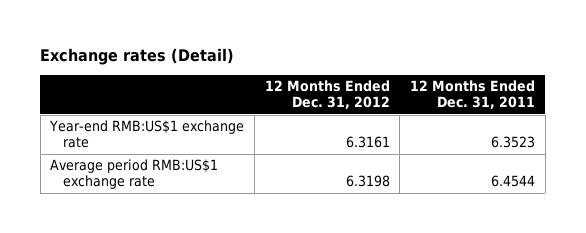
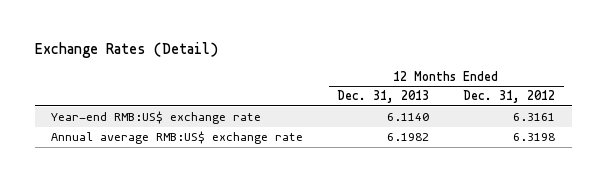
- Exchange rates (Detail)
+ Exchange Rates (Detail)
- | 12 Months Ended Dec. 31, 2012 | 12 Months Ended Dec. 31, 2011
+ | 12 Months Ended Dec. 31, 2013 | 12 Months Ended Dec. 31, 2012
- Year-end RMB:US$1 exchange rate | 6.3161 | 6.3523
- Average period RMB:US$1 exchange rate | 6.3198 | 6.4544
+ Year-end RMB:US$ exchange rate | 6.1140 | 6.3161
+ Annual average RMB:US$ exchange rate | 6.1982 | 6.3198

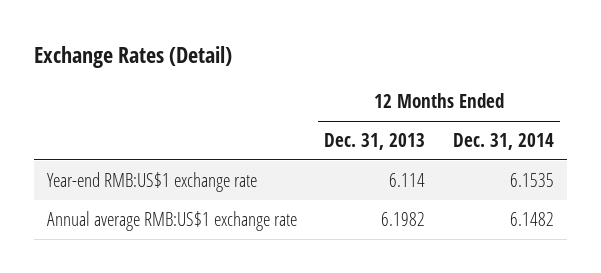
- | 12 Months Ended Dec. 31, 2013 | 12 Months Ended Dec. 31, 2012
+ | 12 Months Ended Dec. 31, 2013 | 12 Months Ended Dec. 31, 2014
- Year-end RMB:US$ exchange rate | 6.1140 | 6.3161
- Annual average RMB:US$ exchange rate | 6.1982 | 6.3198
+ Year-end RMB:US$1 exchange rate | 6.114 | 6.1535
+ Annual average RMB:US$1 exchange rate | 6.1982 | 6.1482

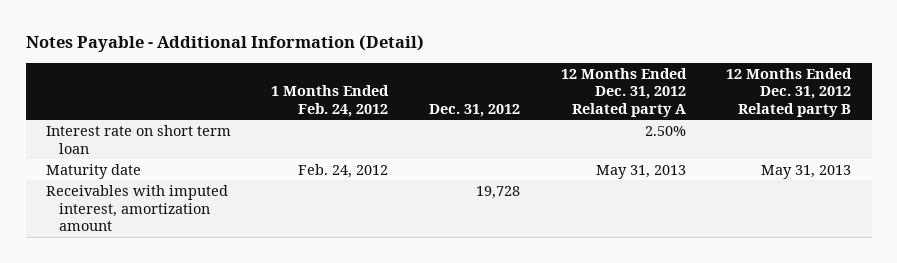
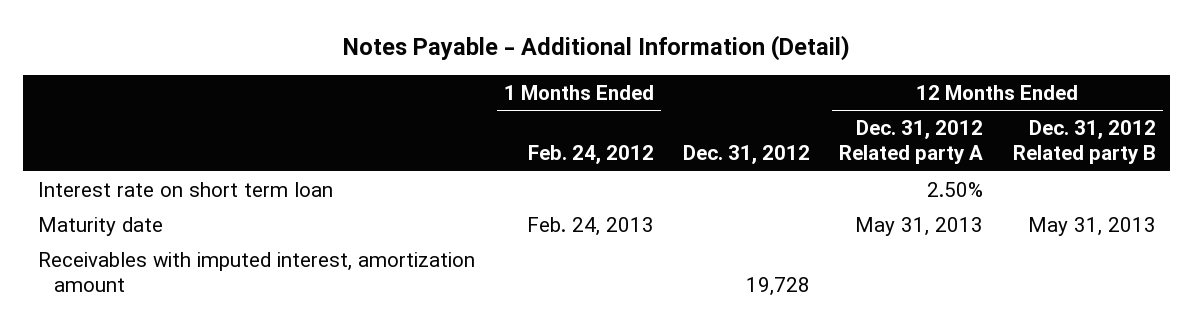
- Maturity date | Feb. 24, 2012 | | May 31, 2013 | May 31, 2013
+ Maturity date | Feb. 24, 2013 | | May 31, 2013 | May 31, 2013

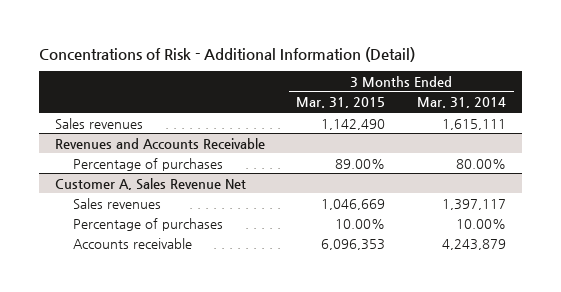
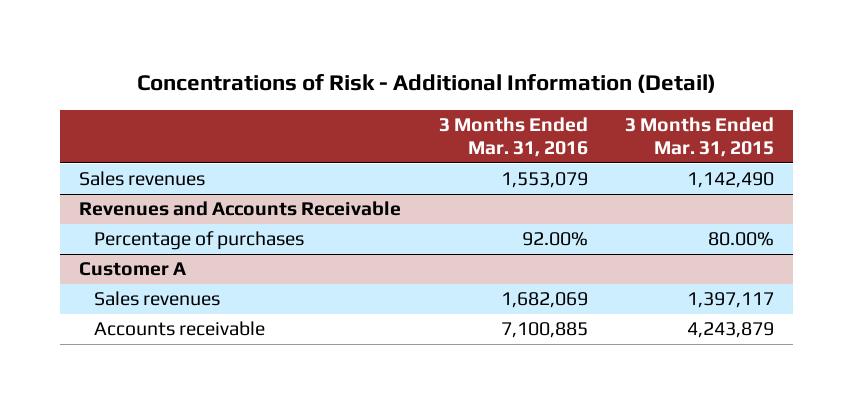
- | 3 Months Ended Mar. 31, 2015 | 3 Months Ended Mar. 31, 2014
+ | 3 Months Ended Mar. 31, 2016 | 3 Months Ended Mar. 31, 2015
@ Revenues and Accounts Receivable
- Percentage of purchases | 89.00% | 80.00%
- Customer A, Sales Revenue Net
- Sales revenues | 1,046,669 | 1,397,117
- Percentage of purchases | 10.00% | 10.00%
- Accounts receivable | 6,096,353 | 4,243,879
@ Revenues and Accounts Receivable
+ Percentage of purchases | 92.00% | 80.00%
+ Customer A
+ Sales revenues | 1,682,069 | 1,397,117
+ Accounts receivable | 7,100,885 | 4,243,879

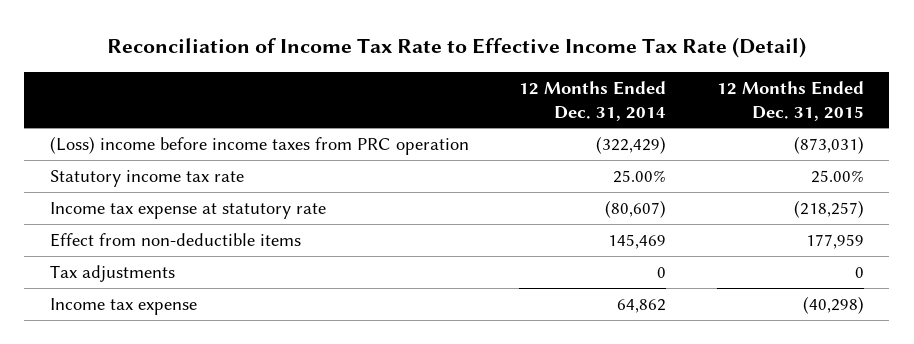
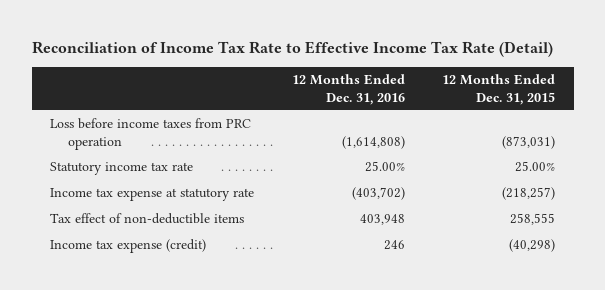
- | 12 Months Ended Dec. 31, 2014 | 12 Months Ended Dec. 31, 2015
+ | 12 Months Ended Dec. 31, 2016 | 12 Months Ended Dec. 31, 2015
- (Loss) income before income taxes from PRC operation | (322,429) | (873,031)
+ Loss before income taxes from PRC operation | (1,614,808) | (873,031)
- Effect from non-deductible items | 145,469 | 177,959
- Tax adjustments | 0 | 0
- Income tax expense | 64,862 | (40,298)
+ Tax effect of non-deductible items | 403,948 | 258,555
+ Income tax expense (credit) | 246 | (40,298)

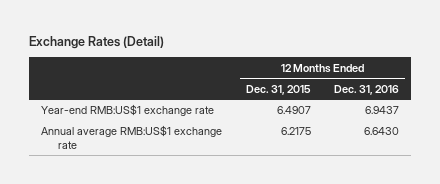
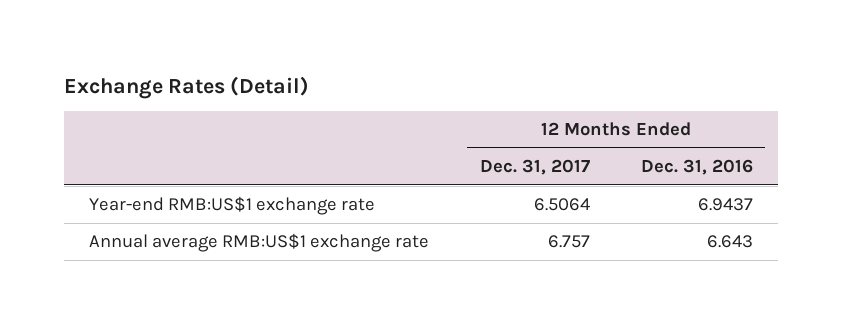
- | 12 Months Ended Dec. 31, 2015 | 12 Months Ended Dec. 31, 2016
+ | 12 Months Ended Dec. 31, 2017 | 12 Months Ended Dec. 31, 2016
- Annual average RMB:US$1 exchange rate | 6.2175 | 6.6430
+ Annual average RMB:US$1 exchange rate | 6.757 | 6.643

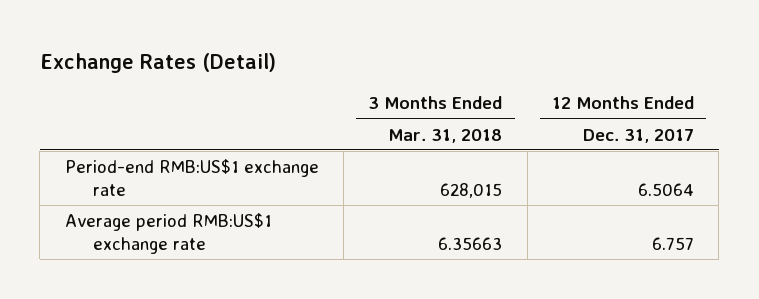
- | 12 Months Ended Dec. 31, 2017 | 12 Months Ended Dec. 31, 2016
+ | 3 Months Ended Mar. 31, 2018 | 12 Months Ended Dec. 31, 2017
- Year-end RMB:US$1 exchange rate | 6.5064 | 6.9437
- Annual average RMB:US$1 exchange rate | 6.757 | 6.643
+ Period-end RMB:US$1 exchange rate | 628,015 | 6.5064
+ Average period RMB:US$1 exchange rate | 6.35663 | 6.757

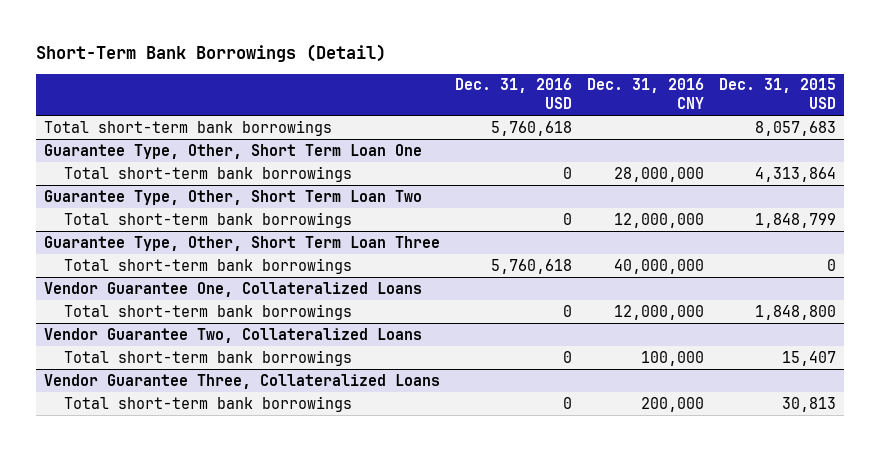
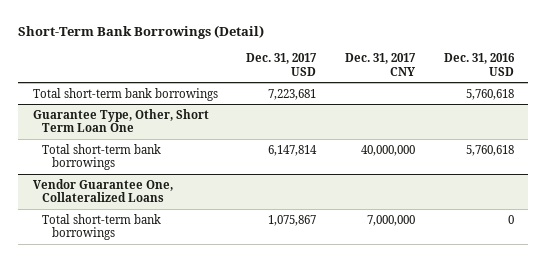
- | Dec. 31, 2016 USD | Dec. 31, 2016 CNY | Dec. 31, 2015 USD
+ | Dec. 31, 2017 USD | Dec. 31, 2017 CNY | Dec. 31, 2016 USD
@ Guarantee Type, Other, Short Term Loan One
- Total short-term bank borrowings | 0 | 28,000,000 | 4,313,864
- Guarantee Type, Other, Short Term Loan Two
- Total short-term bank borrowings | 0 | 12,000,000 | 1,848,799
- Guarantee Type, Other, Short Term Loan Three
- Vendor Guarantee Two, Collateralized Loans
- Total short-term bank borrowings | 0 | 100,000 | 15,407
- Vendor Guarantee Three, Collateralized Loans
- Total short-term bank borrowings | 0 | 200,000 | 30,813

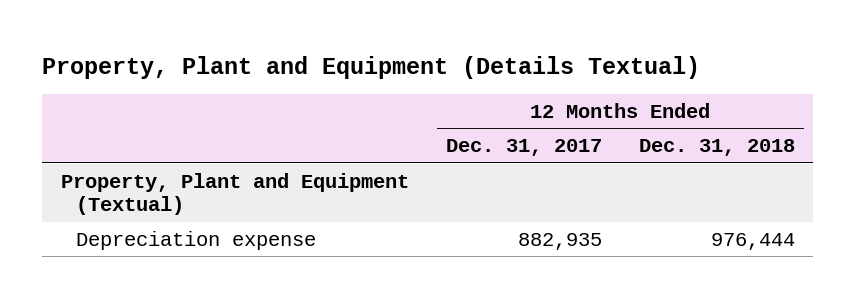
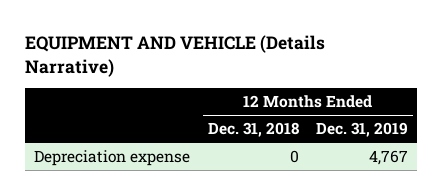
- Property, Plant and Equipment (Details Textual)
+ EQUIPMENT AND VEHICLE (Details Narrative)
- | 12 Months Ended Dec. 31, 2017 | 12 Months Ended Dec. 31, 2018
+ | 12 Months Ended Dec. 31, 2018 | 12 Months Ended Dec. 31, 2019
- Property, Plant and Equipment (Textual)
- Depreciation expense | 882,935 | 976,444
+ Depreciation expense | 0 | 4,767

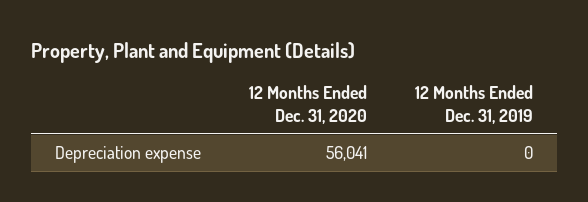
- EQUIPMENT AND VEHICLE (Details Narrative)
+ Property, Plant and Equipment (Details)
- | 12 Months Ended Dec. 31, 2018 | 12 Months Ended Dec. 31, 2019
+ | 12 Months Ended Dec. 31, 2020 | 12 Months Ended Dec. 31, 2019
- Depreciation expense | 0 | 4,767
+ Depreciation expense | 56,041 | 0

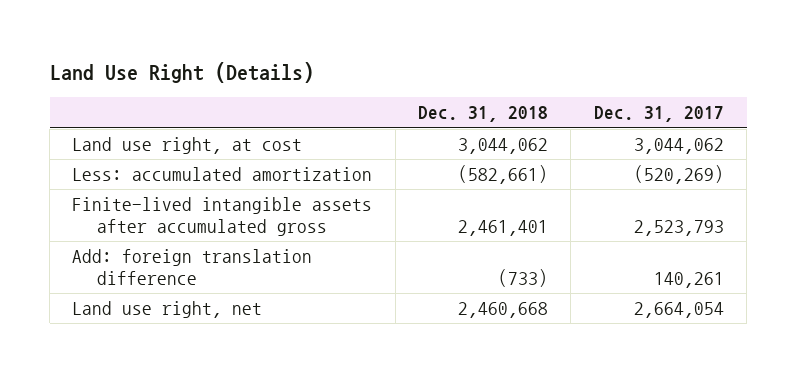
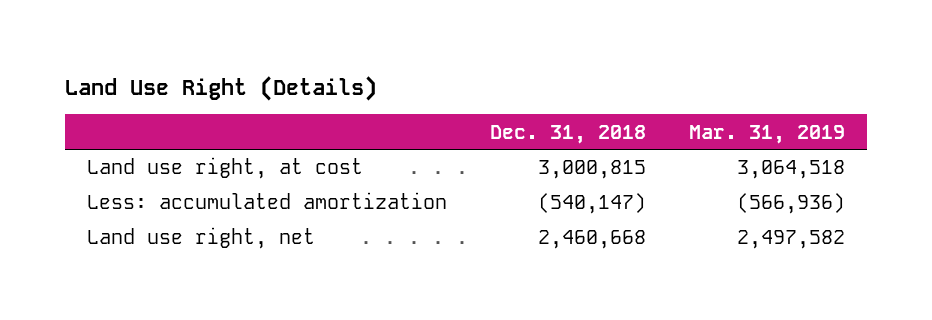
- | Dec. 31, 2018 | Dec. 31, 2017
+ | Dec. 31, 2018 | Mar. 31, 2019
- Land use right, at cost | 3,044,062 | 3,044,062
- Less: accumulated amortization | (582,661) | (520,269)
- Finite-lived intangible assets after accumulated gross | 2,461,401 | 2,523,793
- Add: foreign translation difference | (733) | 140,261
+ Land use right, at cost | 3,000,815 | 3,064,518
+ Less: accumulated amortization | (540,147) | (566,936)

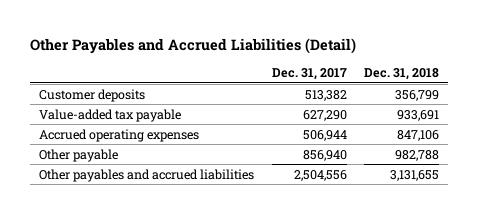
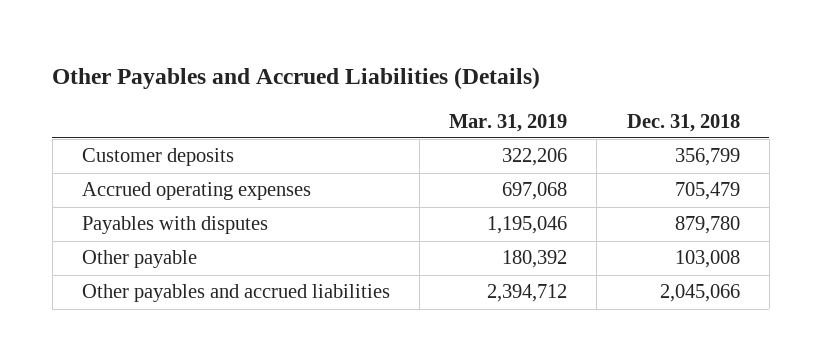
- Other Payables and Accrued Liabilities (Detail)
+ Other Payables and Accrued Liabilities (Details)
- | Dec. 31, 2017 | Dec. 31, 2018
+ | Mar. 31, 2019 | Dec. 31, 2018
- Value-added tax payable | 627,290 | 933,691
- Accrued operating expenses | 506,944 | 847,106
- Other payable | 856,940 | 982,788
- Other payables and accrued liabilities | 2,504,556 | 3,131,655
+ Accrued operating expenses | 697,068 | 705,479
+ Payables with disputes | 1,195,046 | 879,780
+ Other payable | 180,392 | 103,008
+ Other payables and accrued liabilities | 2,394,712 | 2,045,066

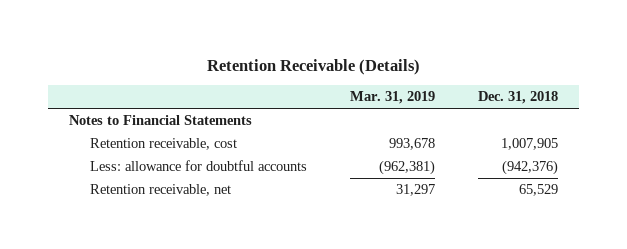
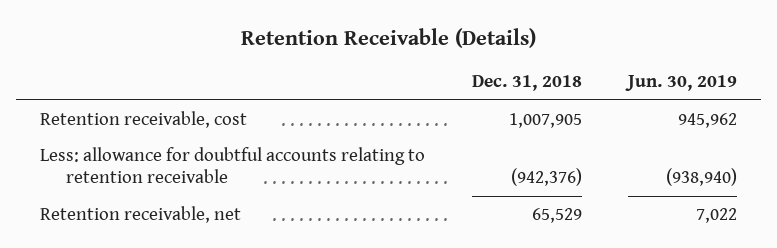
- | Mar. 31, 2019 | Dec. 31, 2018
+ | Dec. 31, 2018 | Jun. 30, 2019
- Notes to Financial Statements
- Less: allowance for doubtful accounts | (962,381) | (942,376)
+ Less: allowance for doubtful accounts relating to retention receivable | (942,376) | (938,940)

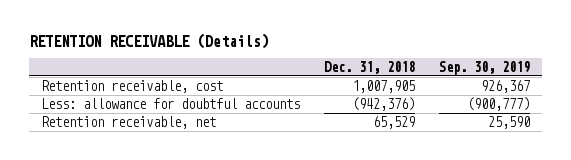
- Retention Receivable (Details)
+ RETENTION RECEIVABLE (Details)
- | Dec. 31, 2018 | Jun. 30, 2019
+ | Dec. 31, 2018 | Sep. 30, 2019
- Less: allowance for doubtful accounts relating to retention receivable | (942,376) | (938,940)
+ Less: allowance for doubtful accounts | (942,376) | (900,777)

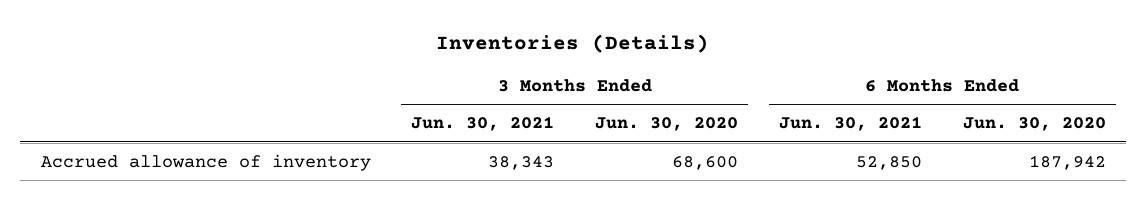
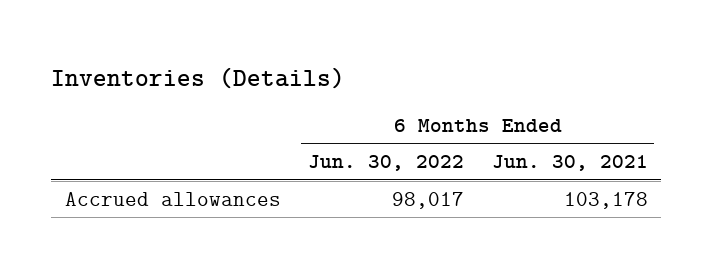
- | 3 Months Ended Jun. 30, 2021 | 3 Months Ended Jun. 30, 2020 | 6 Months Ended Jun. 30, 2021 | 6 Months Ended Jun. 30, 2020
+ | 6 Months Ended Jun. 30, 2022 | 6 Months Ended Jun. 30, 2021
- Accrued allowance of inventory | 38,343 | 68,600 | 52,850 | 187,942
+ Accrued allowances | 98,017 | 103,178

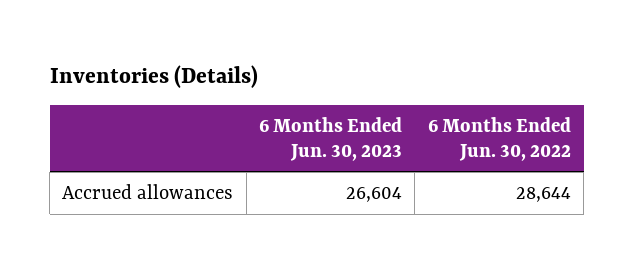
- | 6 Months Ended Jun. 30, 2022 | 6 Months Ended Jun. 30, 2021
+ | 6 Months Ended Jun. 30, 2023 | 6 Months Ended Jun. 30, 2022
- Accrued allowances | 98,017 | 103,178
+ Accrued allowances | 26,604 | 28,644

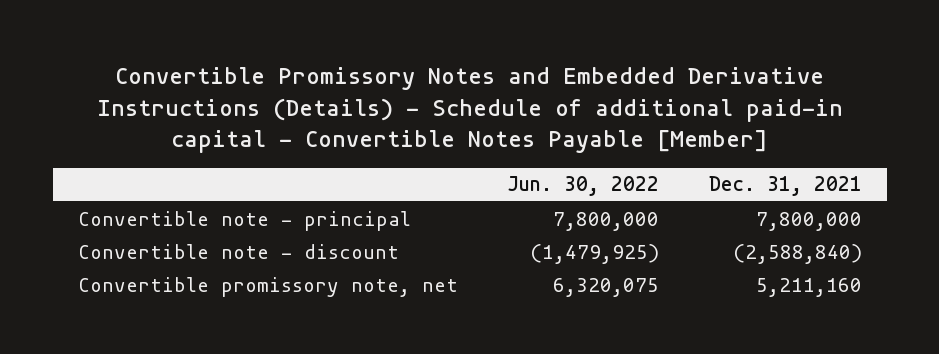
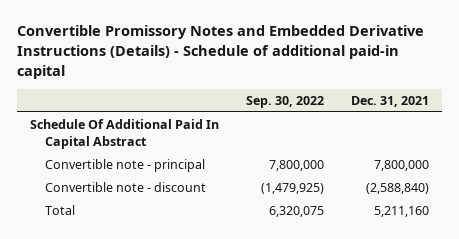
- Convertible Promissory Notes and Embedded Derivative Instructions (Details) - Schedule of additional paid-in capital - Convertible Notes Payable [Member]
+ Convertible Promissory Notes and Embedded Derivative Instructions (Details) - Schedule of additional paid-in capital
- | Jun. 30, 2022 | Dec. 31, 2021
+ | Sep. 30, 2022 | Dec. 31, 2021
+ Schedule Of Additional Paid In Capital Abstract
- Convertible promissory note, net | 6,320,075 | 5,211,160
+ Total | 6,320,075 | 5,211,160

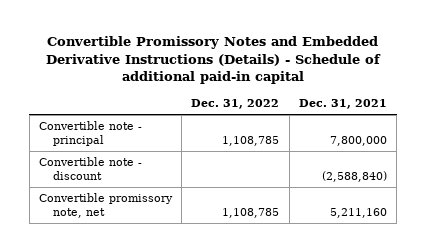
- | Sep. 30, 2022 | Dec. 31, 2021
+ | Dec. 31, 2022 | Dec. 31, 2021
- Schedule Of Additional Paid In Capital Abstract
- Total | 6,320,075 | 5,211,160
+ Convertible promissory note, net | 1,108,785 | 5,211,160

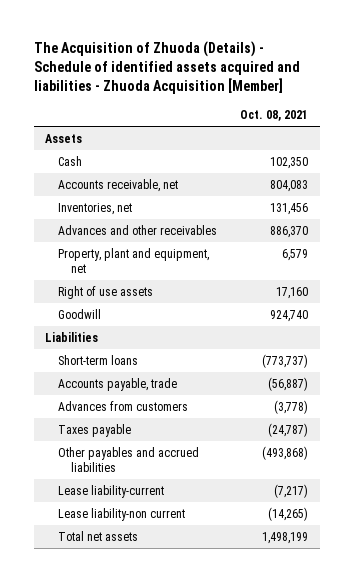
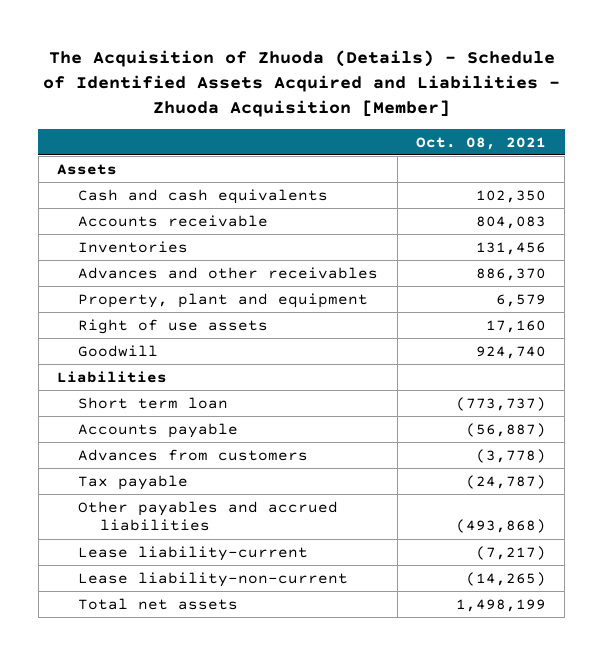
- The Acquisition of Zhuoda (Details) - Schedule of identified assets acquired and liabilities - Zhuoda Acquisition [Member]
+ The Acquisition of Zhuoda (Details) - Schedule of Identified Assets Acquired and Liabilities - Zhuoda Acquisition [Member]
- Cash | 102,350
- Accounts receivable, net | 804,083
- Inventories, net | 131,456
+ Cash and cash equivalents | 102,350
+ Accounts receivable | 804,083
+ Inventories | 131,456
- Property, plant and equipment, net | 6,579
+ Property, plant and equipment | 6,579
- Short-term loans | (773,737)
- Accounts payable, trade | (56,887)
+ Short term loan | (773,737)
+ Accounts payable | (56,887)
- Taxes payable | (24,787)
+ Tax payable | (24,787)
- Lease liability-non current | (14,265)
+ Lease liability-non-current | (14,265)

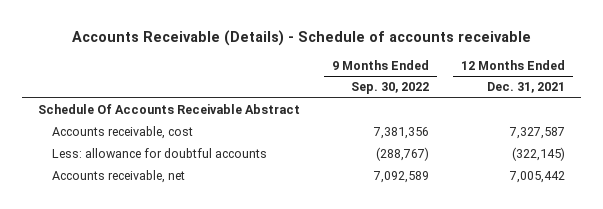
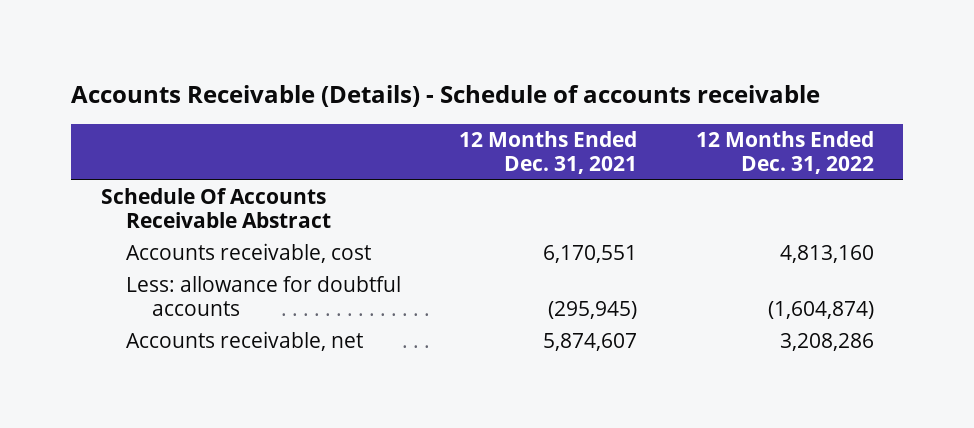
- | 9 Months Ended Sep. 30, 2022 | 12 Months Ended Dec. 31, 2021
+ | 12 Months Ended Dec. 31, 2021 | 12 Months Ended Dec. 31, 2022
- Accounts receivable, cost | 7,381,356 | 7,327,587
- Less: allowance for doubtful accounts | (288,767) | (322,145)
- Accounts receivable, net | 7,092,589 | 7,005,442
+ Accounts receivable, cost | 6,170,551 | 4,813,160
+ Less: allowance for doubtful accounts | (295,945) | (1,604,874)
+ Accounts receivable, net | 5,874,607 | 3,208,286

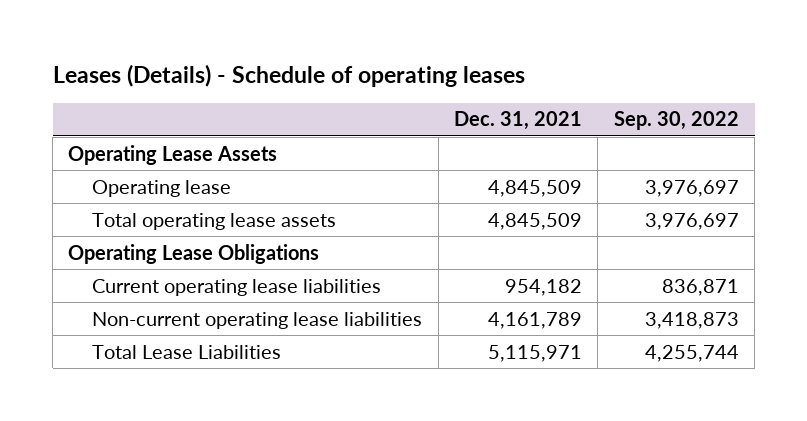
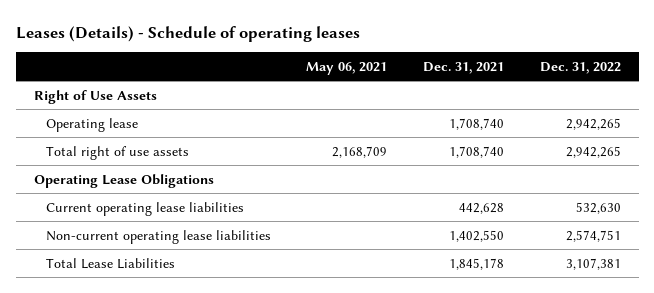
- | Dec. 31, 2021 | Sep. 30, 2022
+ | May 06, 2021 | Dec. 31, 2021 | Dec. 31, 2022
- Operating Lease Assets
- Operating lease | 4,845,509 | 3,976,697
- Total operating lease assets | 4,845,509 | 3,976,697
+ Right of Use Assets
+ Operating lease | | 1,708,740 | 2,942,265
+ Total right of use assets | 2,168,709 | 1,708,740 | 2,942,265
- Current operating lease liabilities | 954,182 | 836,871
- Non-current operating lease liabilities | 4,161,789 | 3,418,873
- Total Lease Liabilities | 5,115,971 | 4,255,744
+ Current operating lease liabilities | | 442,628 | 532,630
+ Non-current operating lease liabilities | | 1,402,550 | 2,574,751
+ Total Lease Liabilities | | 1,845,178 | 3,107,381

